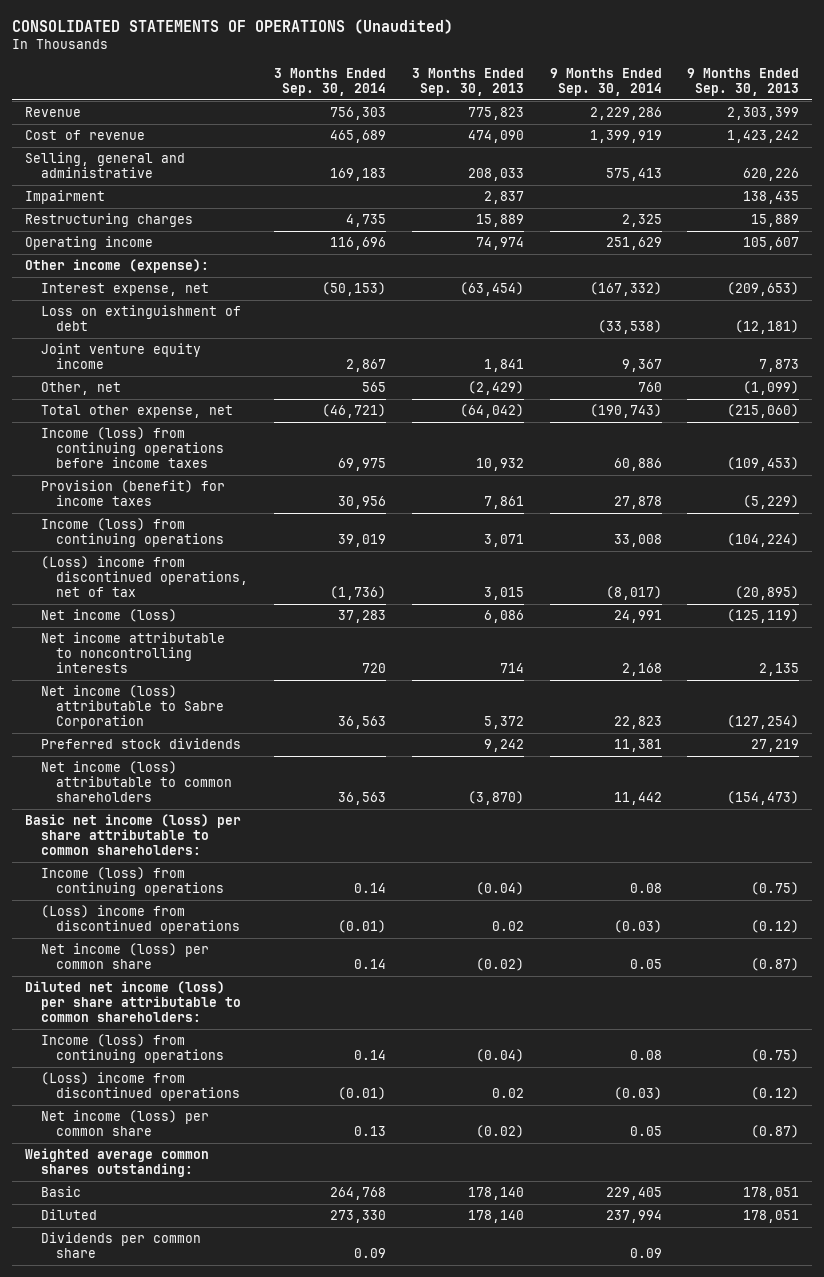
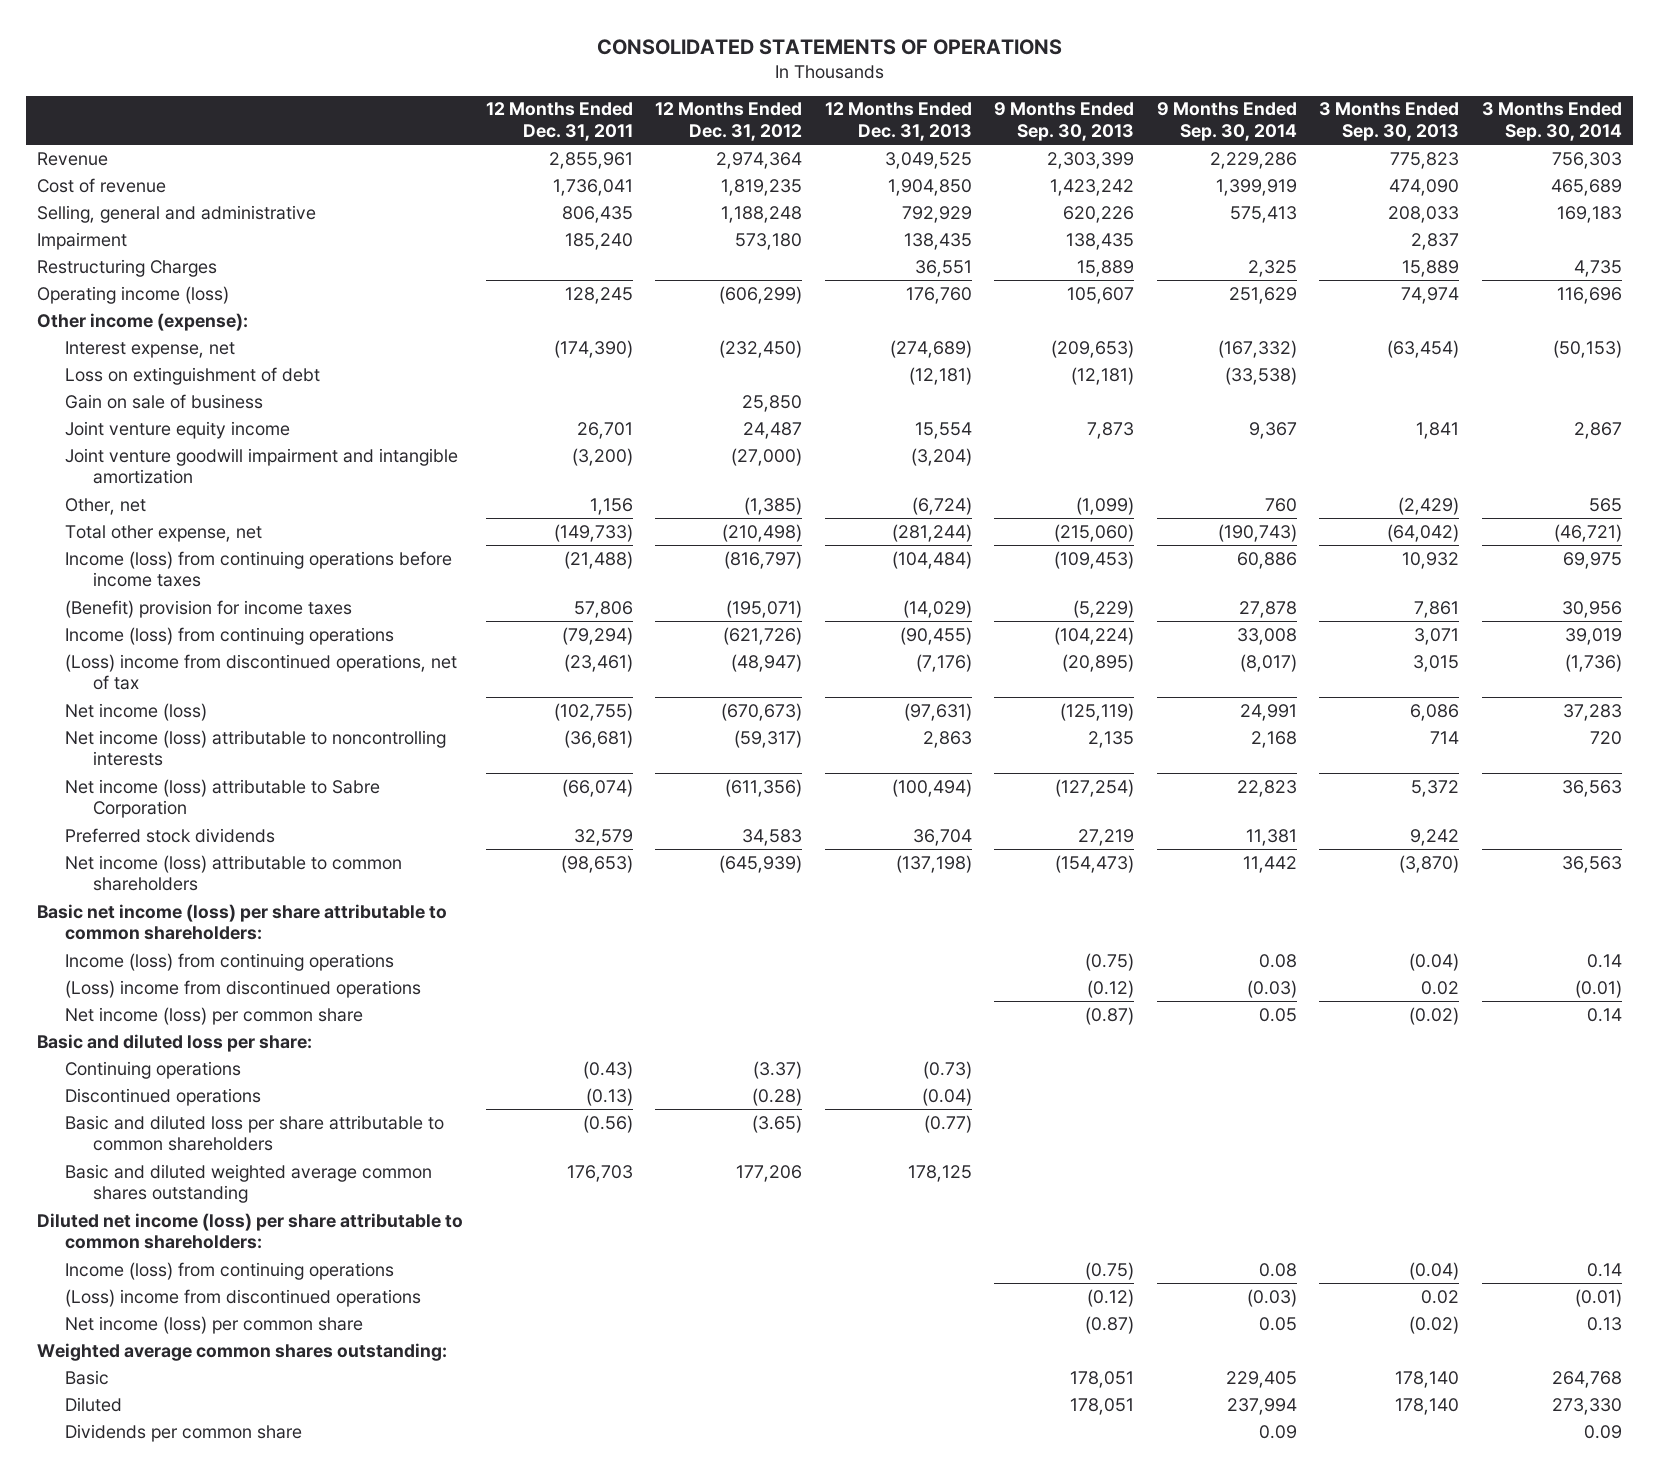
- CONSOLIDATED STATEMENTS OF OPERATIONS (Unaudited)
+ CONSOLIDATED STATEMENTS OF OPERATIONS
- | 3 Months Ended Sep. 30, 2014 | 3 Months Ended Sep. 30, 2013 | 9 Months Ended Sep. 30, 2014 | 9 Months Ended Sep. 30, 2013
+ | 12 Months Ended Dec. 31, 2011 | 12 Months Ended Dec. 31, 2012 | 12 Months Ended Dec. 31, 2013 | 9 Months Ended Sep. 30, 2013 | 9 Months Ended Sep. 30, 2014 | 3 Months Ended Sep. 30, 2013 | 3 Months Ended Sep. 30, 2014
- Restructuring charges | 4,735 | 15,889 | 2,325 | 15,889
- Operating income | 116,696 | 74,974 | 251,629 | 105,607
+ Restructuring Charges | | | 36,551 | 15,889 | 2,325 | 15,889 | 4,735
+ Operating income (loss) | 128,245 | (606,299) | 176,760 | 105,607 | 251,629 | 74,974 | 116,696
+ Gain on sale of business | | 25,850 | | | | |
+ Joint venture goodwill impairment and intangible amortization | (3,200) | (27,000) | (3,204) | | | |
- Provision (benefit) for income taxes | 30,956 | 7,861 | 27,878 | (5,229)
+ (Benefit) provision for income taxes | 57,806 | (195,071) | (14,029) | (5,229) | 27,878 | 7,861 | 30,956
- Net income attributable to noncontrolling interests | 720 | 714 | 2,168 | 2,135
+ Net income (loss) attributable to noncontrolling interests | (36,681) | (59,317) | 2,863 | 2,135 | 2,168 | 714 | 720
+ Basic and diluted loss per share:
+ Continuing operations | (0.43) | (3.37) | (0.73) | | | |
+ Discontinued operations | (0.13) | (0.28) | (0.04) | | | |
+ Basic and diluted loss per share attributable to common shareholders | (0.56) | (3.65) | (0.77) | | | |
+ Basic and diluted weighted average common shares outstanding | 176,703 | 177,206 | 178,125 | | | |

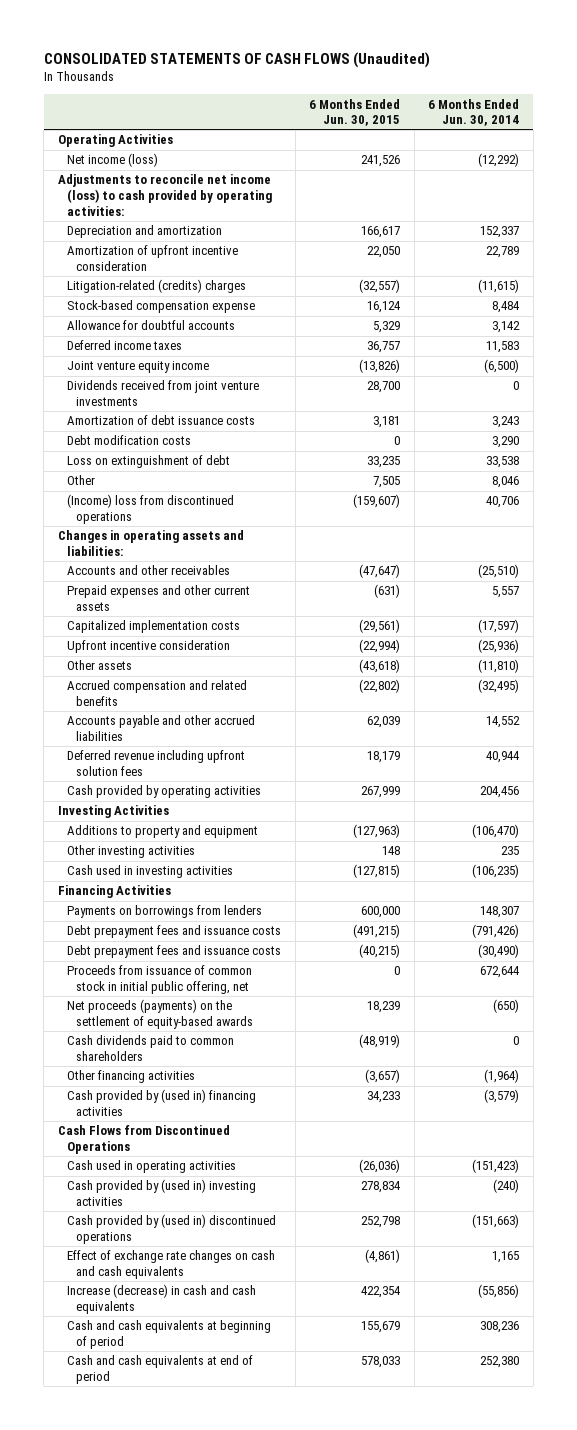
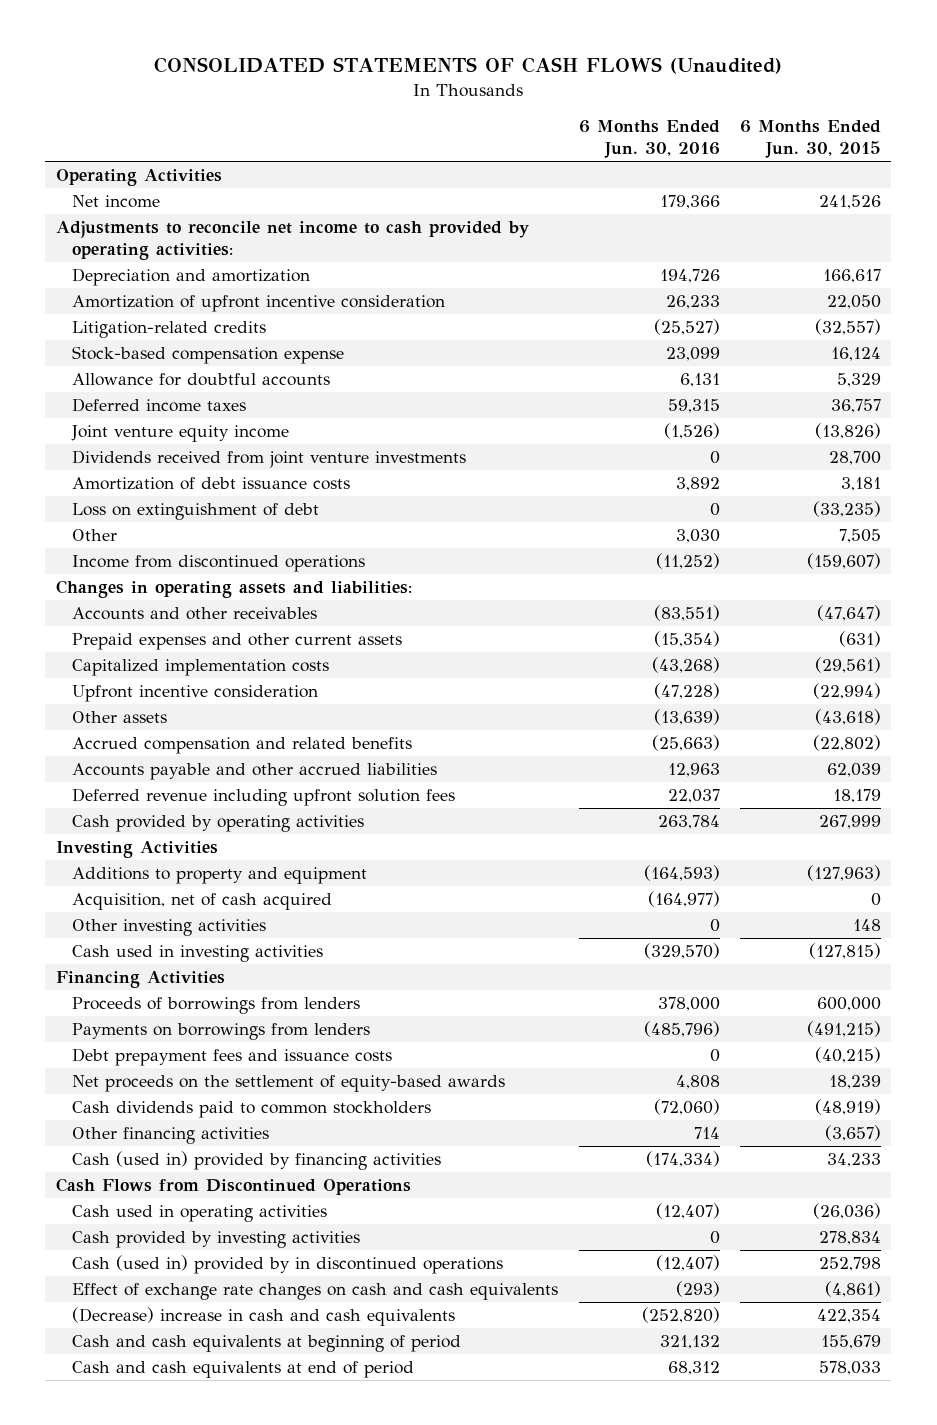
- | 6 Months Ended Jun. 30, 2015 | 6 Months Ended Jun. 30, 2014
+ | 6 Months Ended Jun. 30, 2016 | 6 Months Ended Jun. 30, 2015
- Net income (loss) | 241,526 | (12,292)
- Adjustments to reconcile net income (loss) to cash provided by operating activities:
+ Net income | 179,366 | 241,526
+ Adjustments to reconcile net income to cash provided by operating activities:
- Litigation-related (credits) charges | (32,557) | (11,615)
+ Litigation-related credits | (25,527) | (32,557)
- Debt modification costs | 0 | 3,290
- Loss on extinguishment of debt | 33,235 | 33,538
+ Loss on extinguishment of debt | 0 | (33,235)
- (Income) loss from discontinued operations | (159,607) | 40,706
+ Income from discontinued operations | (11,252) | (159,607)
+ Acquisition, net of cash acquired | (164,977) | 0
- Payments on borrowings from lenders | 600,000 | 148,307
- Debt prepayment fees and issuance costs | (491,215) | (791,426)
+ Proceeds of borrowings from lenders | 378,000 | 600,000
+ Payments on borrowings from lenders | (485,796) | (491,215)
- Proceeds from issuance of common stock in initial public offering, net | 0 | 672,644
- Net proceeds (payments) on the settlement of equity-based awards | 18,239 | (650)
- Cash dividends paid to common shareholders | (48,919) | 0
+ Net proceeds on the settlement of equity-based awards | 4,808 | 18,239
+ Cash dividends paid to common stockholders | (72,060) | (48,919)
- Cash provided by (used in) financing activities | 34,233 | (3,579)
+ Cash (used in) provided by financing activities | (174,334) | 34,233
- Cash provided by (used in) investing activities | 278,834 | (240)
- Cash provided by (used in) discontinued operations | 252,798 | (151,663)
+ Cash provided by investing activities | 0 | 278,834
+ Cash (used in) provided by in discontinued operations | (12,407) | 252,798
- Increase (decrease) in cash and cash equivalents | 422,354 | (55,856)
+ (Decrease) increase in cash and cash equivalents | (252,820) | 422,354

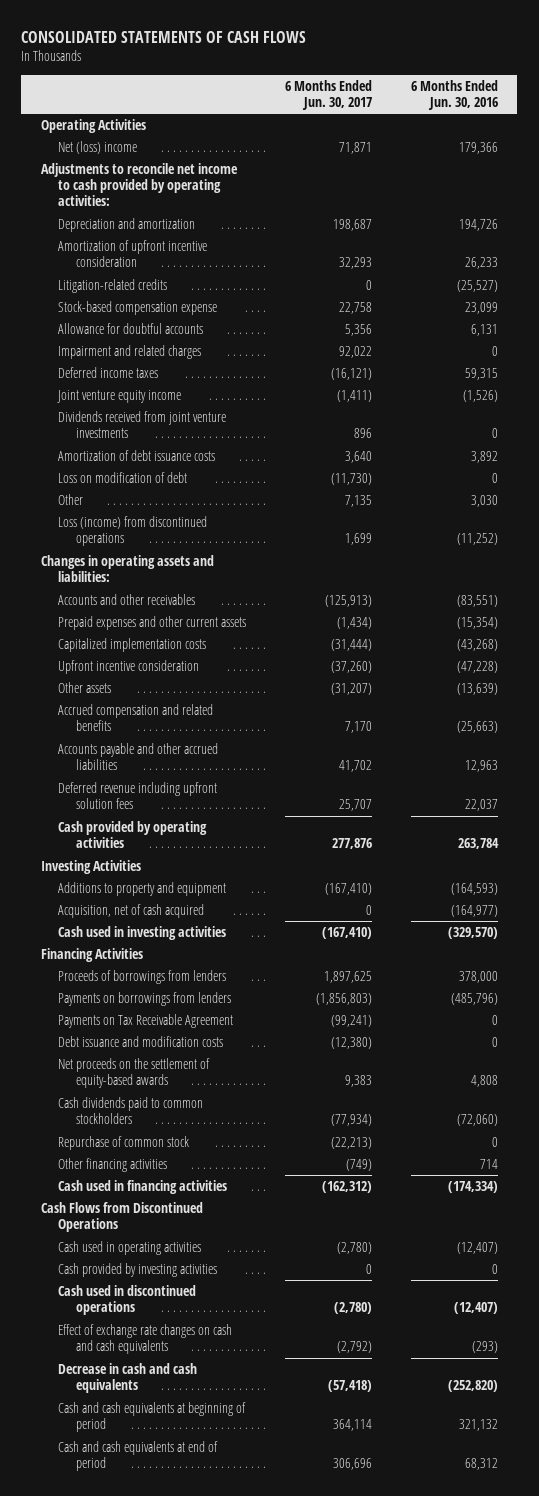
- CONSOLIDATED STATEMENTS OF CASH FLOWS (Unaudited)
+ CONSOLIDATED STATEMENTS OF CASH FLOWS
- | 6 Months Ended Jun. 30, 2016 | 6 Months Ended Jun. 30, 2015
+ | 6 Months Ended Jun. 30, 2017 | 6 Months Ended Jun. 30, 2016
- Net income | 179,366 | 241,526
+ Net (loss) income | 71,871 | 179,366
+ Impairment and related charges | 92,022 | 0
- Loss on extinguishment of debt | 0 | (33,235)
+ Loss on modification of debt | (11,730) | 0
- Income from discontinued operations | (11,252) | (159,607)
+ Loss (income) from discontinued operations | 1,699 | (11,252)
- Other investing activities | 0 | 148
- Debt prepayment fees and issuance costs | 0 | (40,215)
+ Payments on Tax Receivable Agreement | (99,241) | 0
+ Debt issuance and modification costs | (12,380) | 0
+ Repurchase of common stock | (22,213) | 0
- Cash (used in) provided by financing activities | (174,334) | 34,233
+ Cash used in financing activities | (162,312) | (174,334)
- Cash (used in) provided by in discontinued operations | (12,407) | 252,798
+ Cash used in discontinued operations | (2,780) | (12,407)
- (Decrease) increase in cash and cash equivalents | (252,820) | 422,354
+ Decrease in cash and cash equivalents | (57,418) | (252,820)

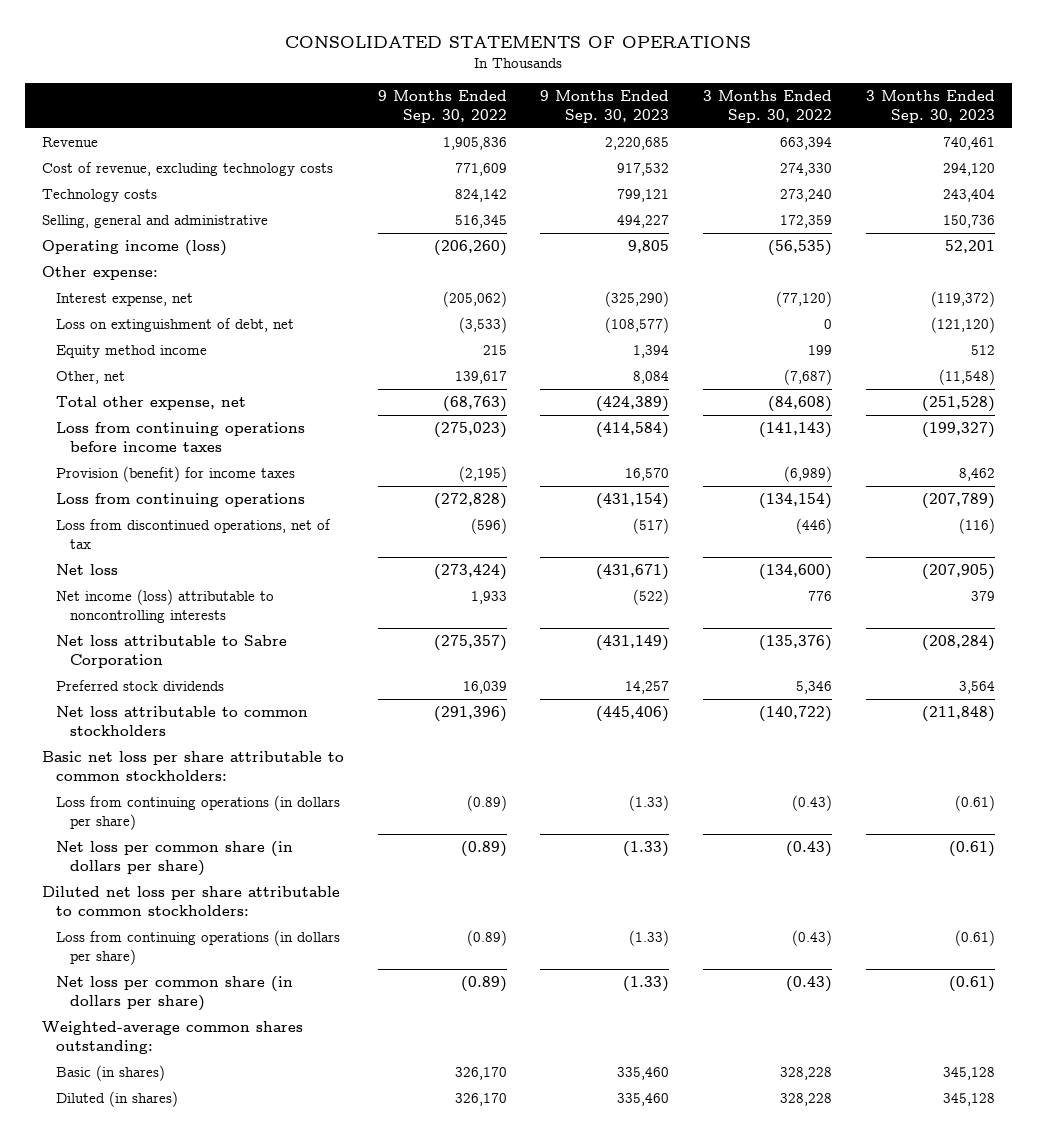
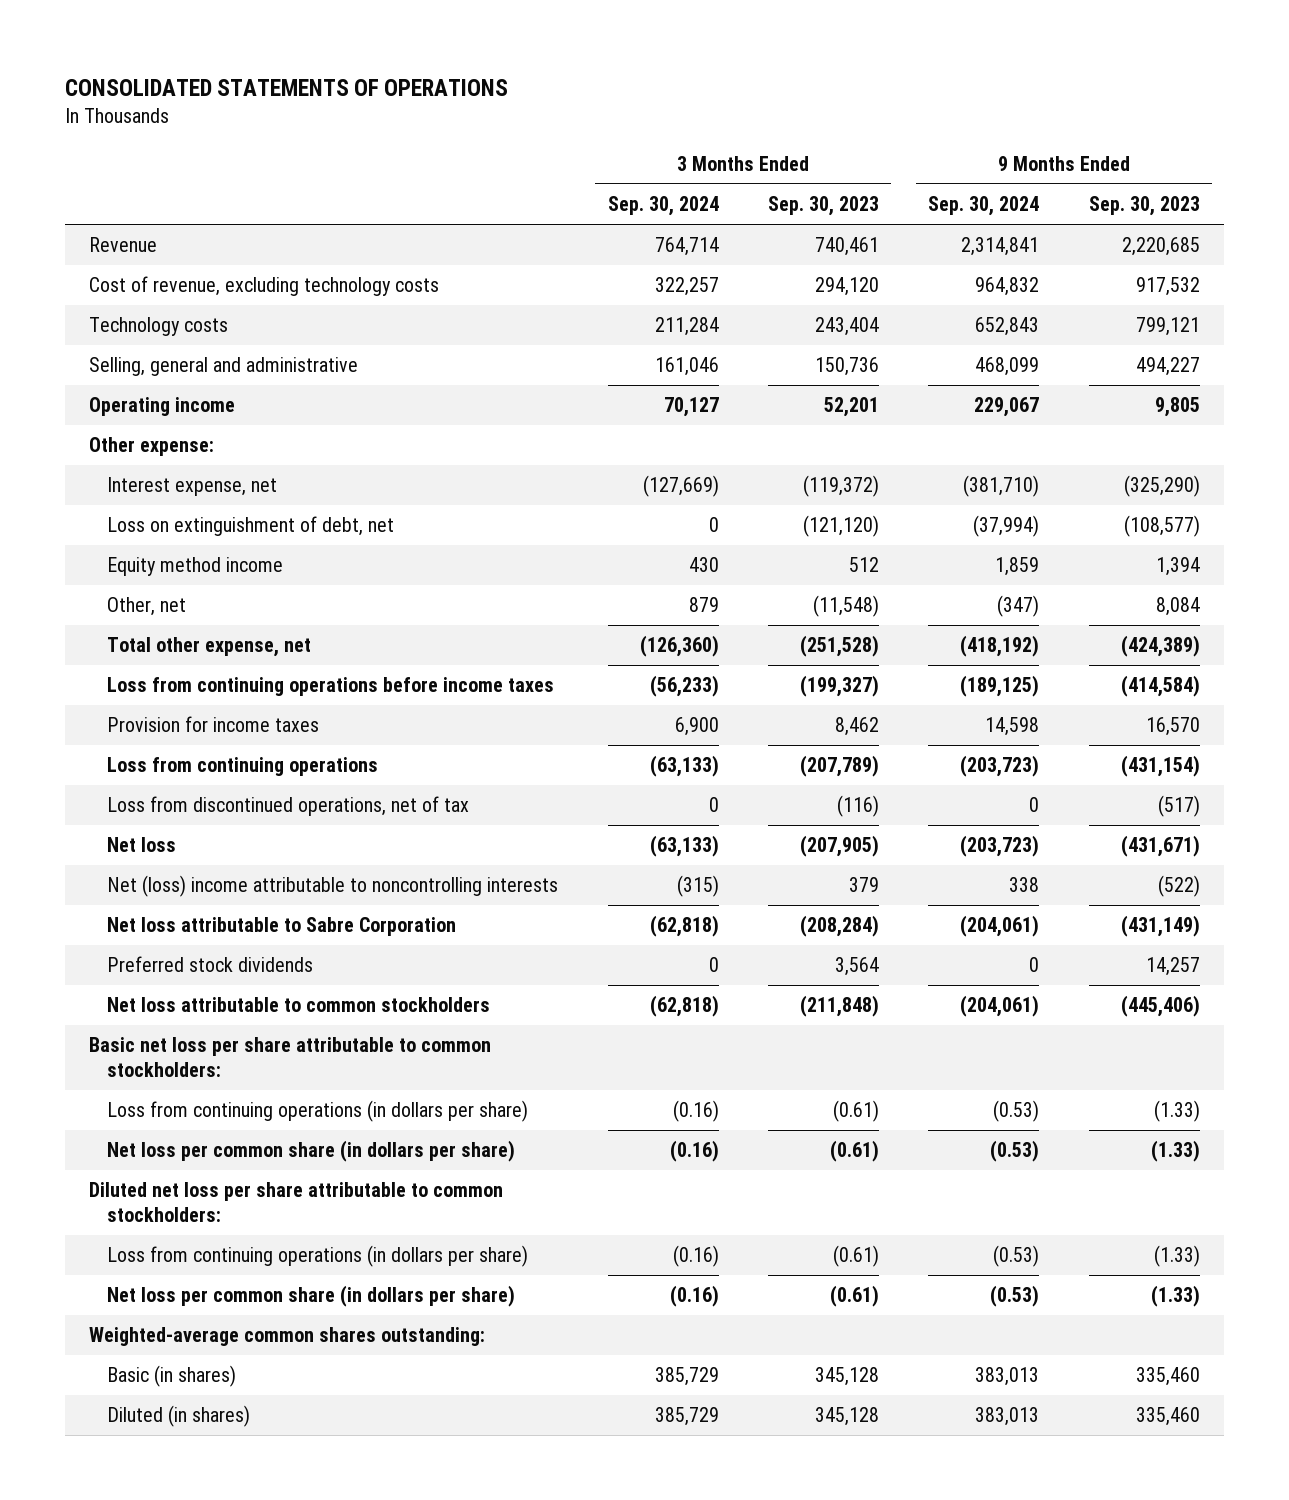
- | 9 Months Ended Sep. 30, 2022 | 9 Months Ended Sep. 30, 2023 | 3 Months Ended Sep. 30, 2022 | 3 Months Ended Sep. 30, 2023
+ | 3 Months Ended Sep. 30, 2024 | 3 Months Ended Sep. 30, 2023 | 9 Months Ended Sep. 30, 2024 | 9 Months Ended Sep. 30, 2023
- Operating income (loss) | (206,260) | 9,805 | (56,535) | 52,201
+ Operating income | 70,127 | 52,201 | 229,067 | 9,805
- Provision (benefit) for income taxes | (2,195) | 16,570 | (6,989) | 8,462
+ Provision for income taxes | 6,900 | 8,462 | 14,598 | 16,570
- Net income (loss) attributable to noncontrolling interests | 1,933 | (522) | 776 | 379
+ Net (loss) income attributable to noncontrolling interests | (315) | 379 | 338 | (522)

